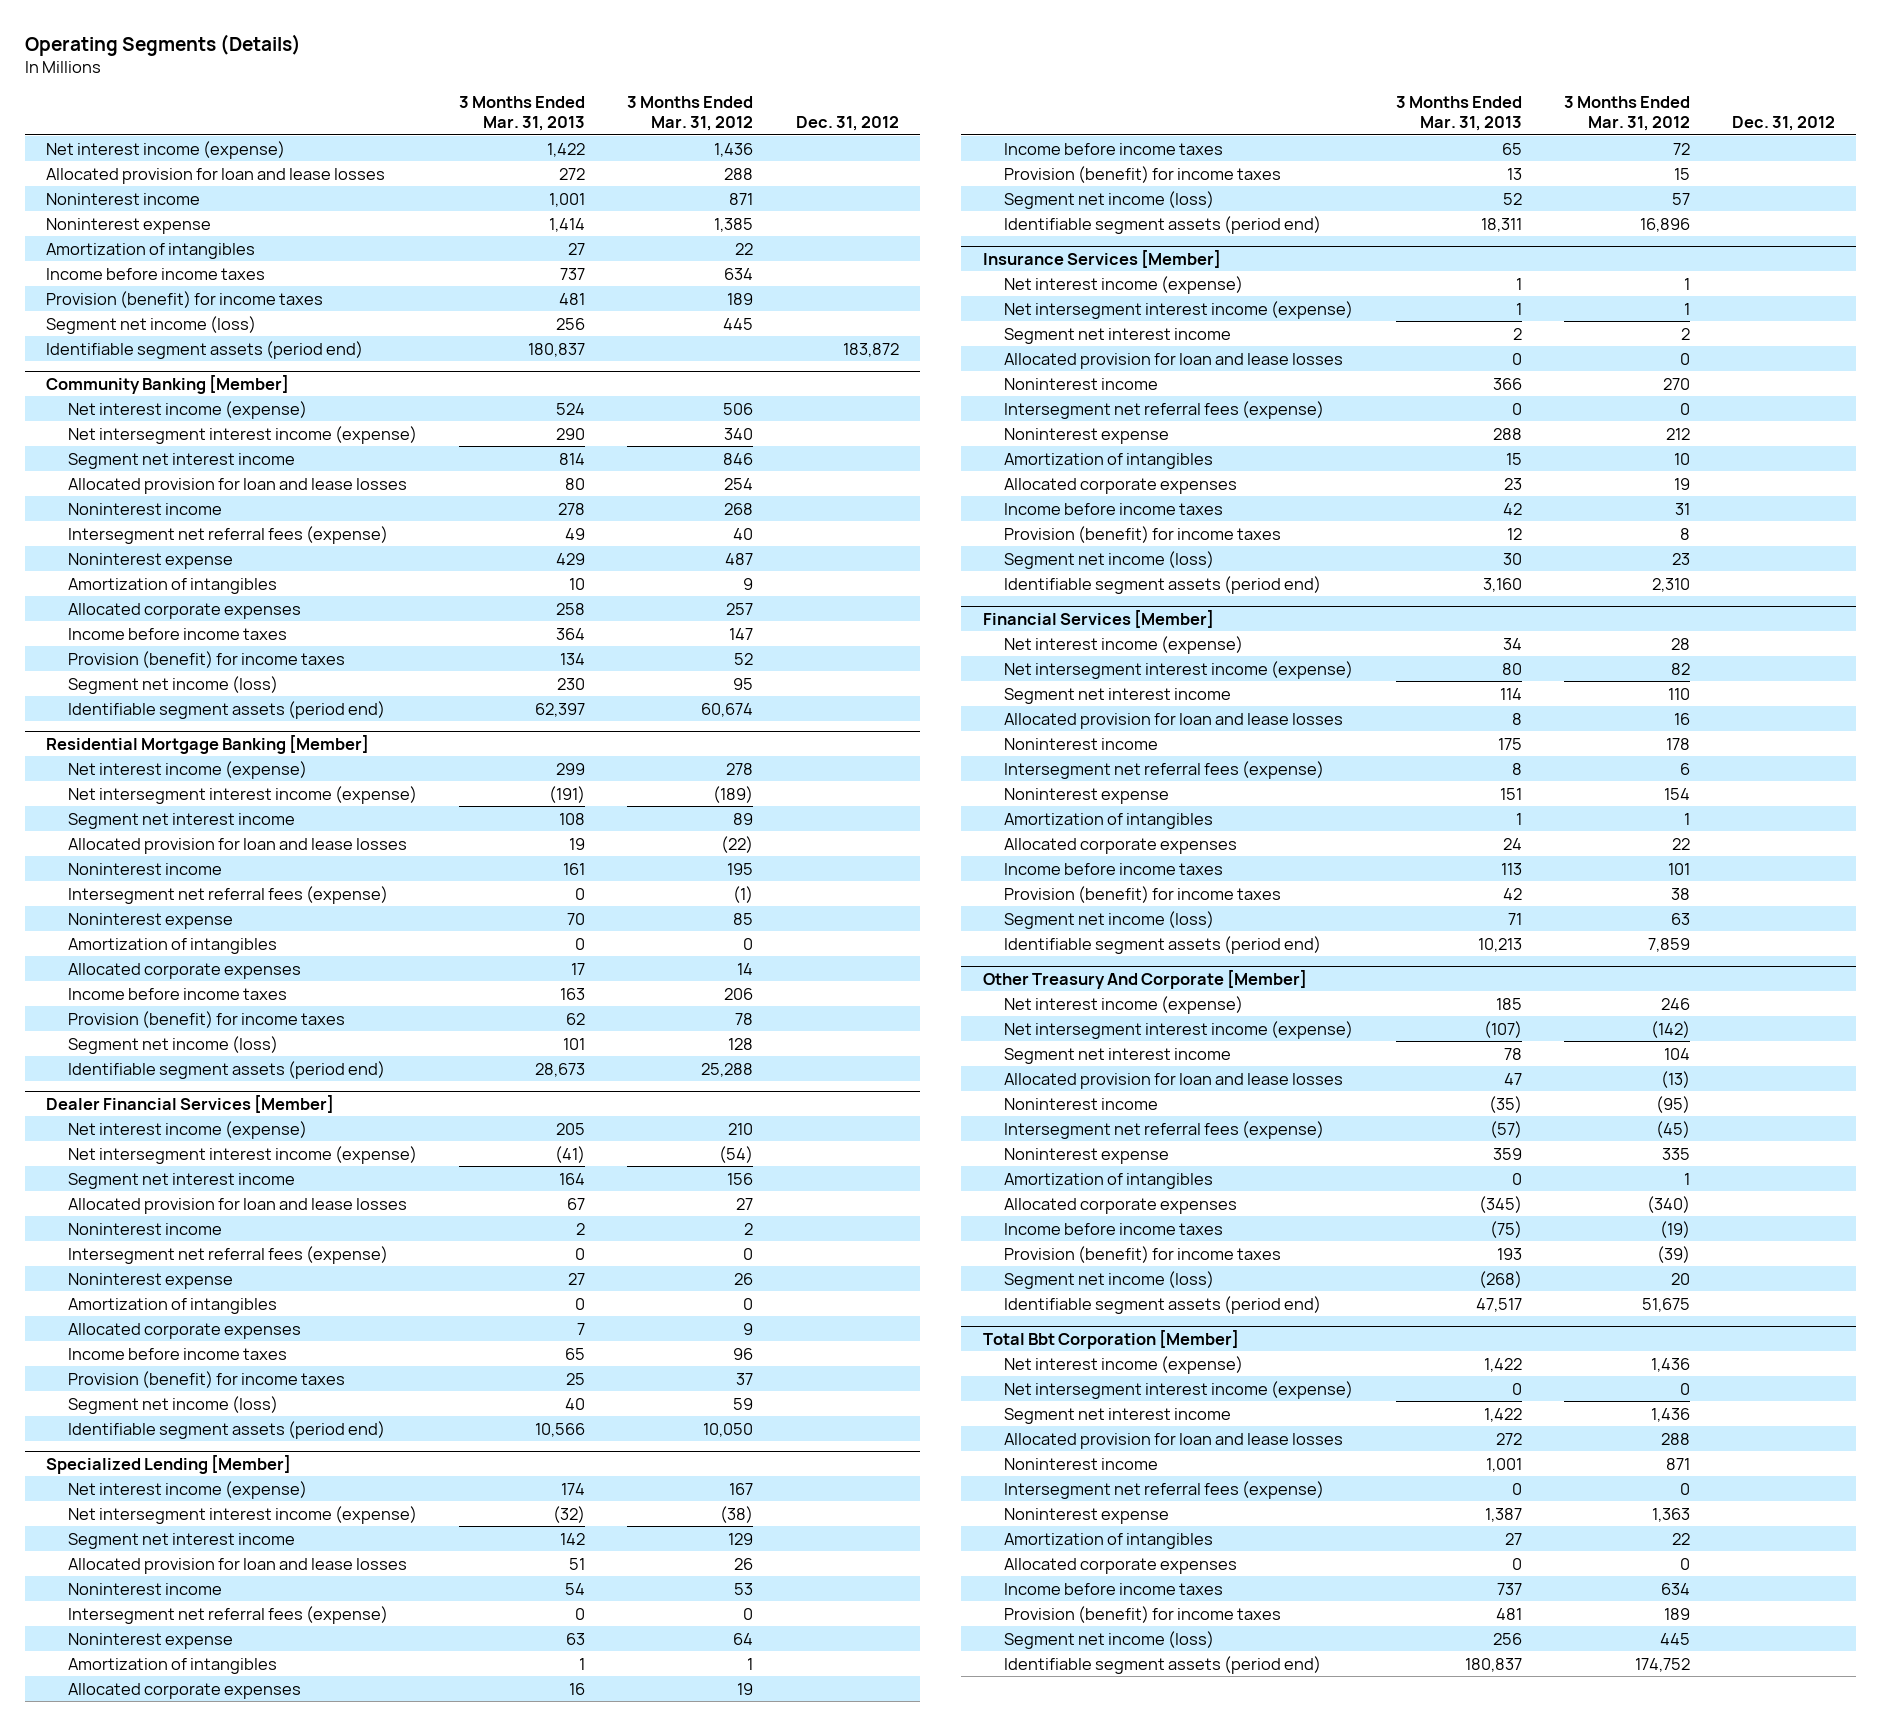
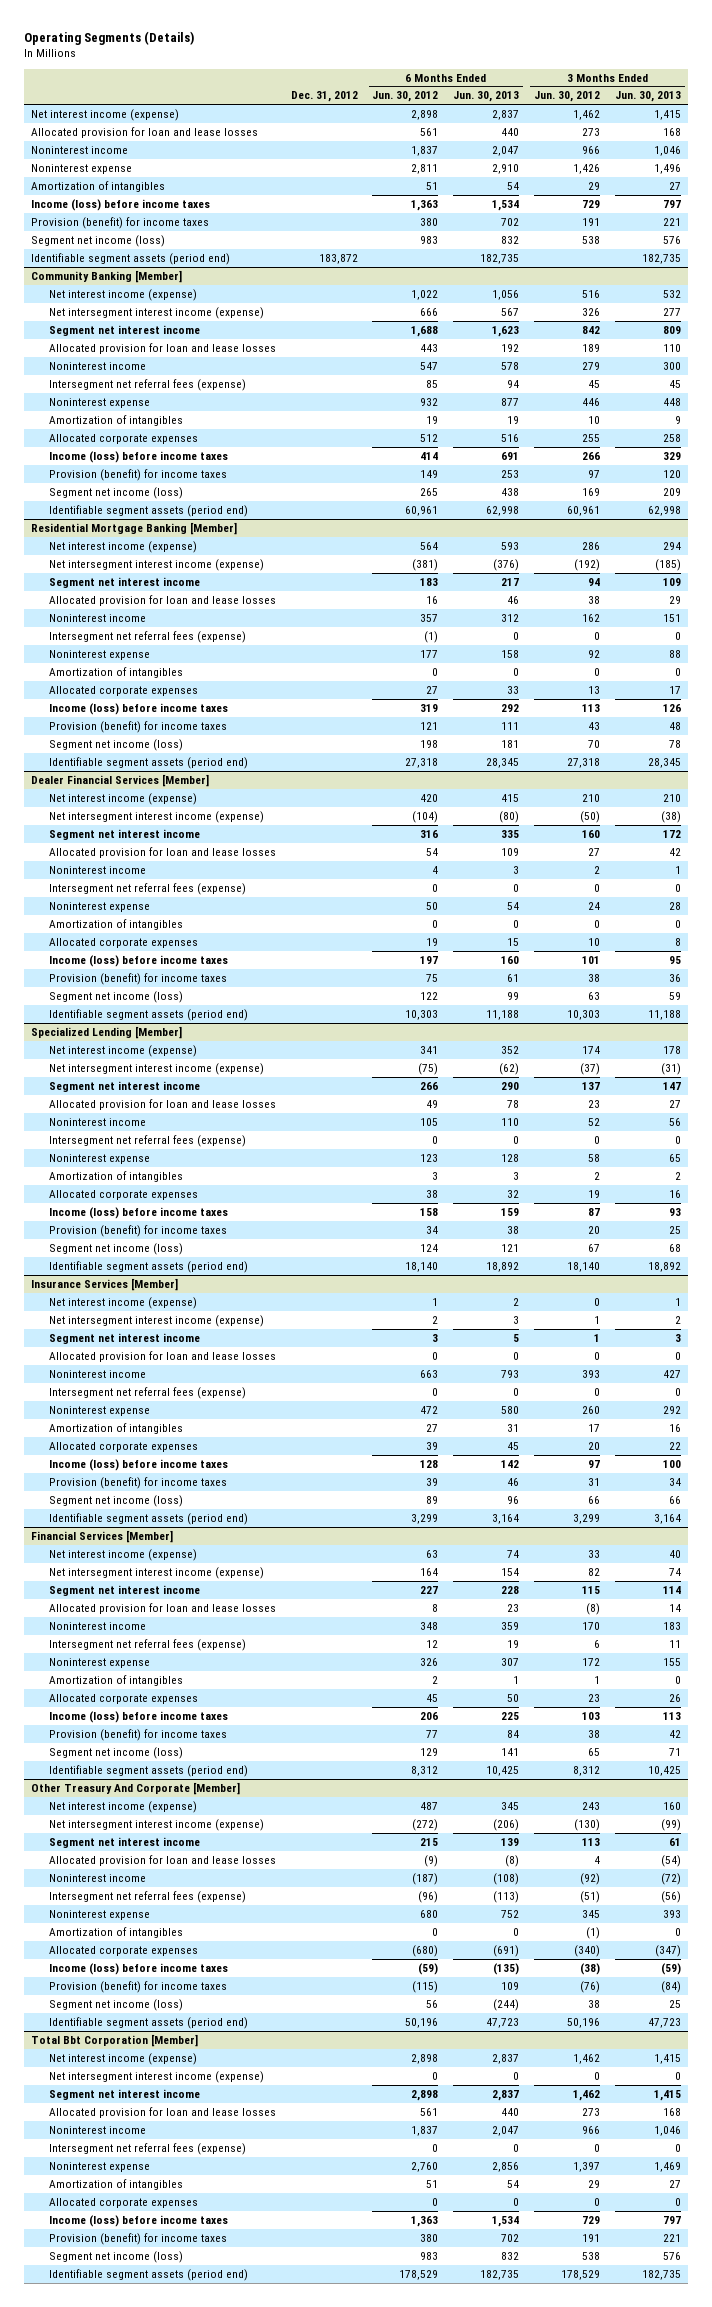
- | 3 Months Ended Mar. 31, 2013 | 3 Months Ended Mar. 31, 2012 | Dec. 31, 2012
+ | Dec. 31, 2012 | 6 Months Ended Jun. 30, 2012 | 6 Months Ended Jun. 30, 2013 | 3 Months Ended Jun. 30, 2012 | 3 Months Ended Jun. 30, 2013
- Income before income taxes | 737 | 634 |
+ Income (loss) before income taxes | | 1,363 | 1,534 | 729 | 797
@ Community Banking [Member]
- Income before income taxes | 364 | 147 |
+ Income (loss) before income taxes | | 414 | 691 | 266 | 329
@ Residential Mortgage Banking [Member]
- Income before income taxes | 163 | 206 |
+ Income (loss) before income taxes | | 319 | 292 | 113 | 126
@ Dealer Financial Services [Member]
- Income before income taxes | 65 | 96 |
+ Income (loss) before income taxes | | 197 | 160 | 101 | 95
@ Specialized Lending [Member]
- Income before income taxes | 65 | 72 |
+ Income (loss) before income taxes | | 158 | 159 | 87 | 93
@ Insurance Services [Member]
- Income before income taxes | 42 | 31 |
+ Income (loss) before income taxes | | 128 | 142 | 97 | 100
@ Financial Services [Member]
- Income before income taxes | 113 | 101 |
+ Income (loss) before income taxes | | 206 | 225 | 103 | 113
@ Other Treasury And Corporate [Member]
- Income before income taxes | (75) | (19) |
+ Income (loss) before income taxes | | (59) | (135) | (38) | (59)
@ Total Bbt Corporation [Member]
- Income before income taxes | 737 | 634 |
+ Income (loss) before income taxes | | 1,363 | 1,534 | 729 | 797

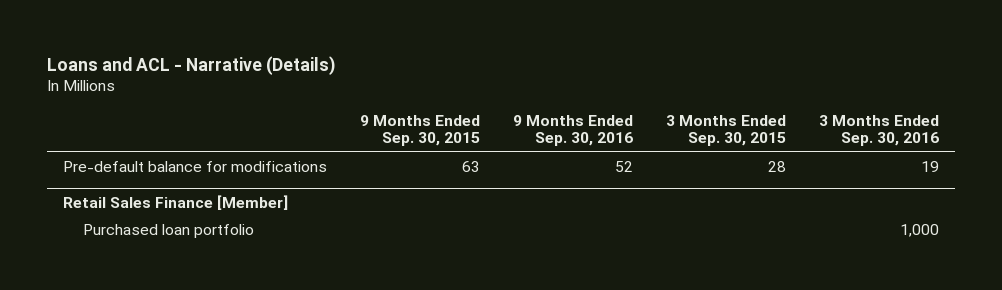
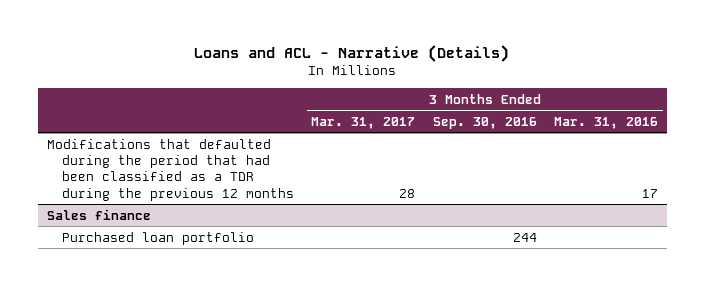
- | 9 Months Ended Sep. 30, 2015 | 9 Months Ended Sep. 30, 2016 | 3 Months Ended Sep. 30, 2015 | 3 Months Ended Sep. 30, 2016
+ | 3 Months Ended Mar. 31, 2017 | 3 Months Ended Sep. 30, 2016 | 3 Months Ended Mar. 31, 2016
- Pre-default balance for modifications | 63 | 52 | 28 | 19
- Retail Sales Finance [Member]
- Purchased loan portfolio | | | | 1,000
+ Modifications that defaulted during the period that had been classified as a TDR during the previous 12 months | 28 | | 17
+ Sales finance
+ Purchased loan portfolio | | 244 |

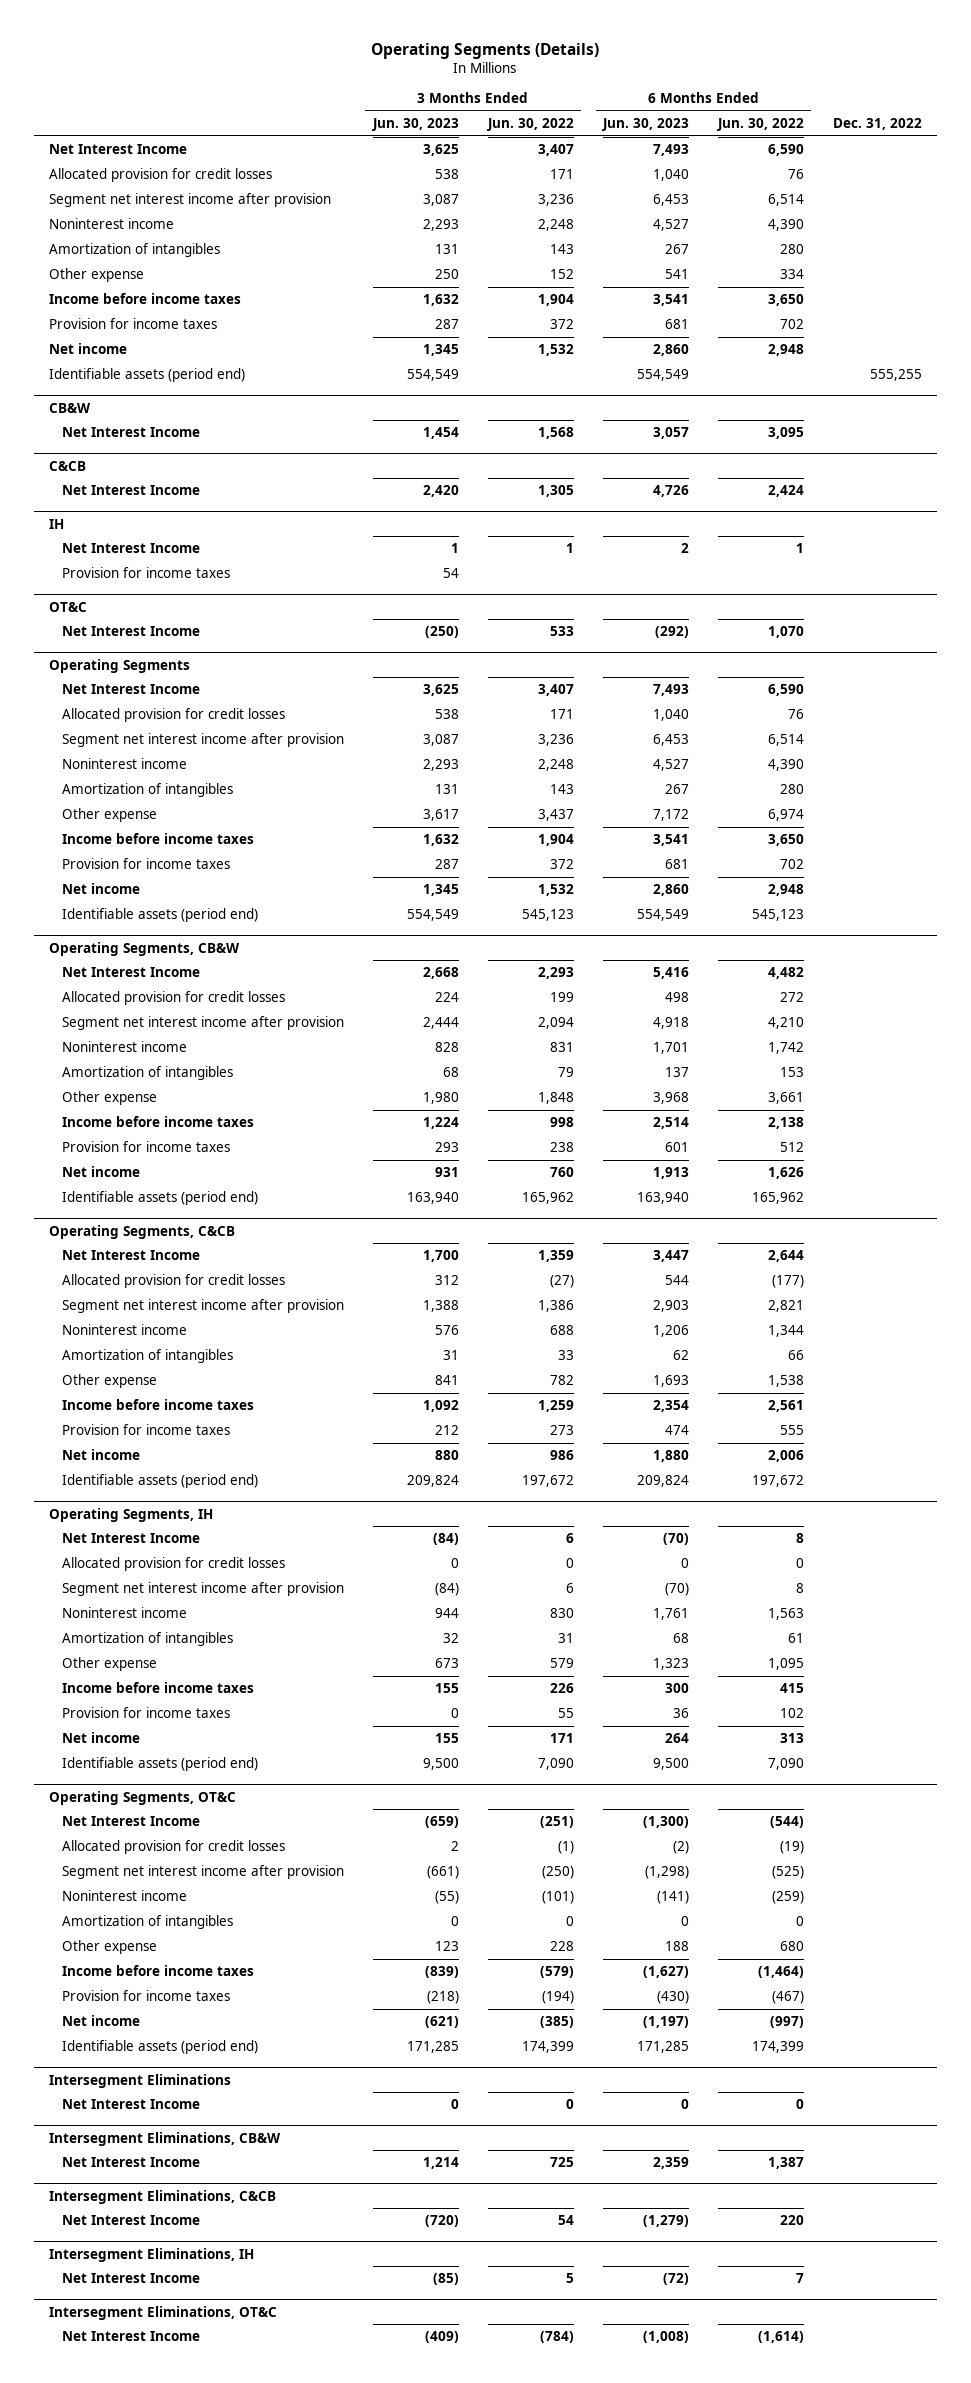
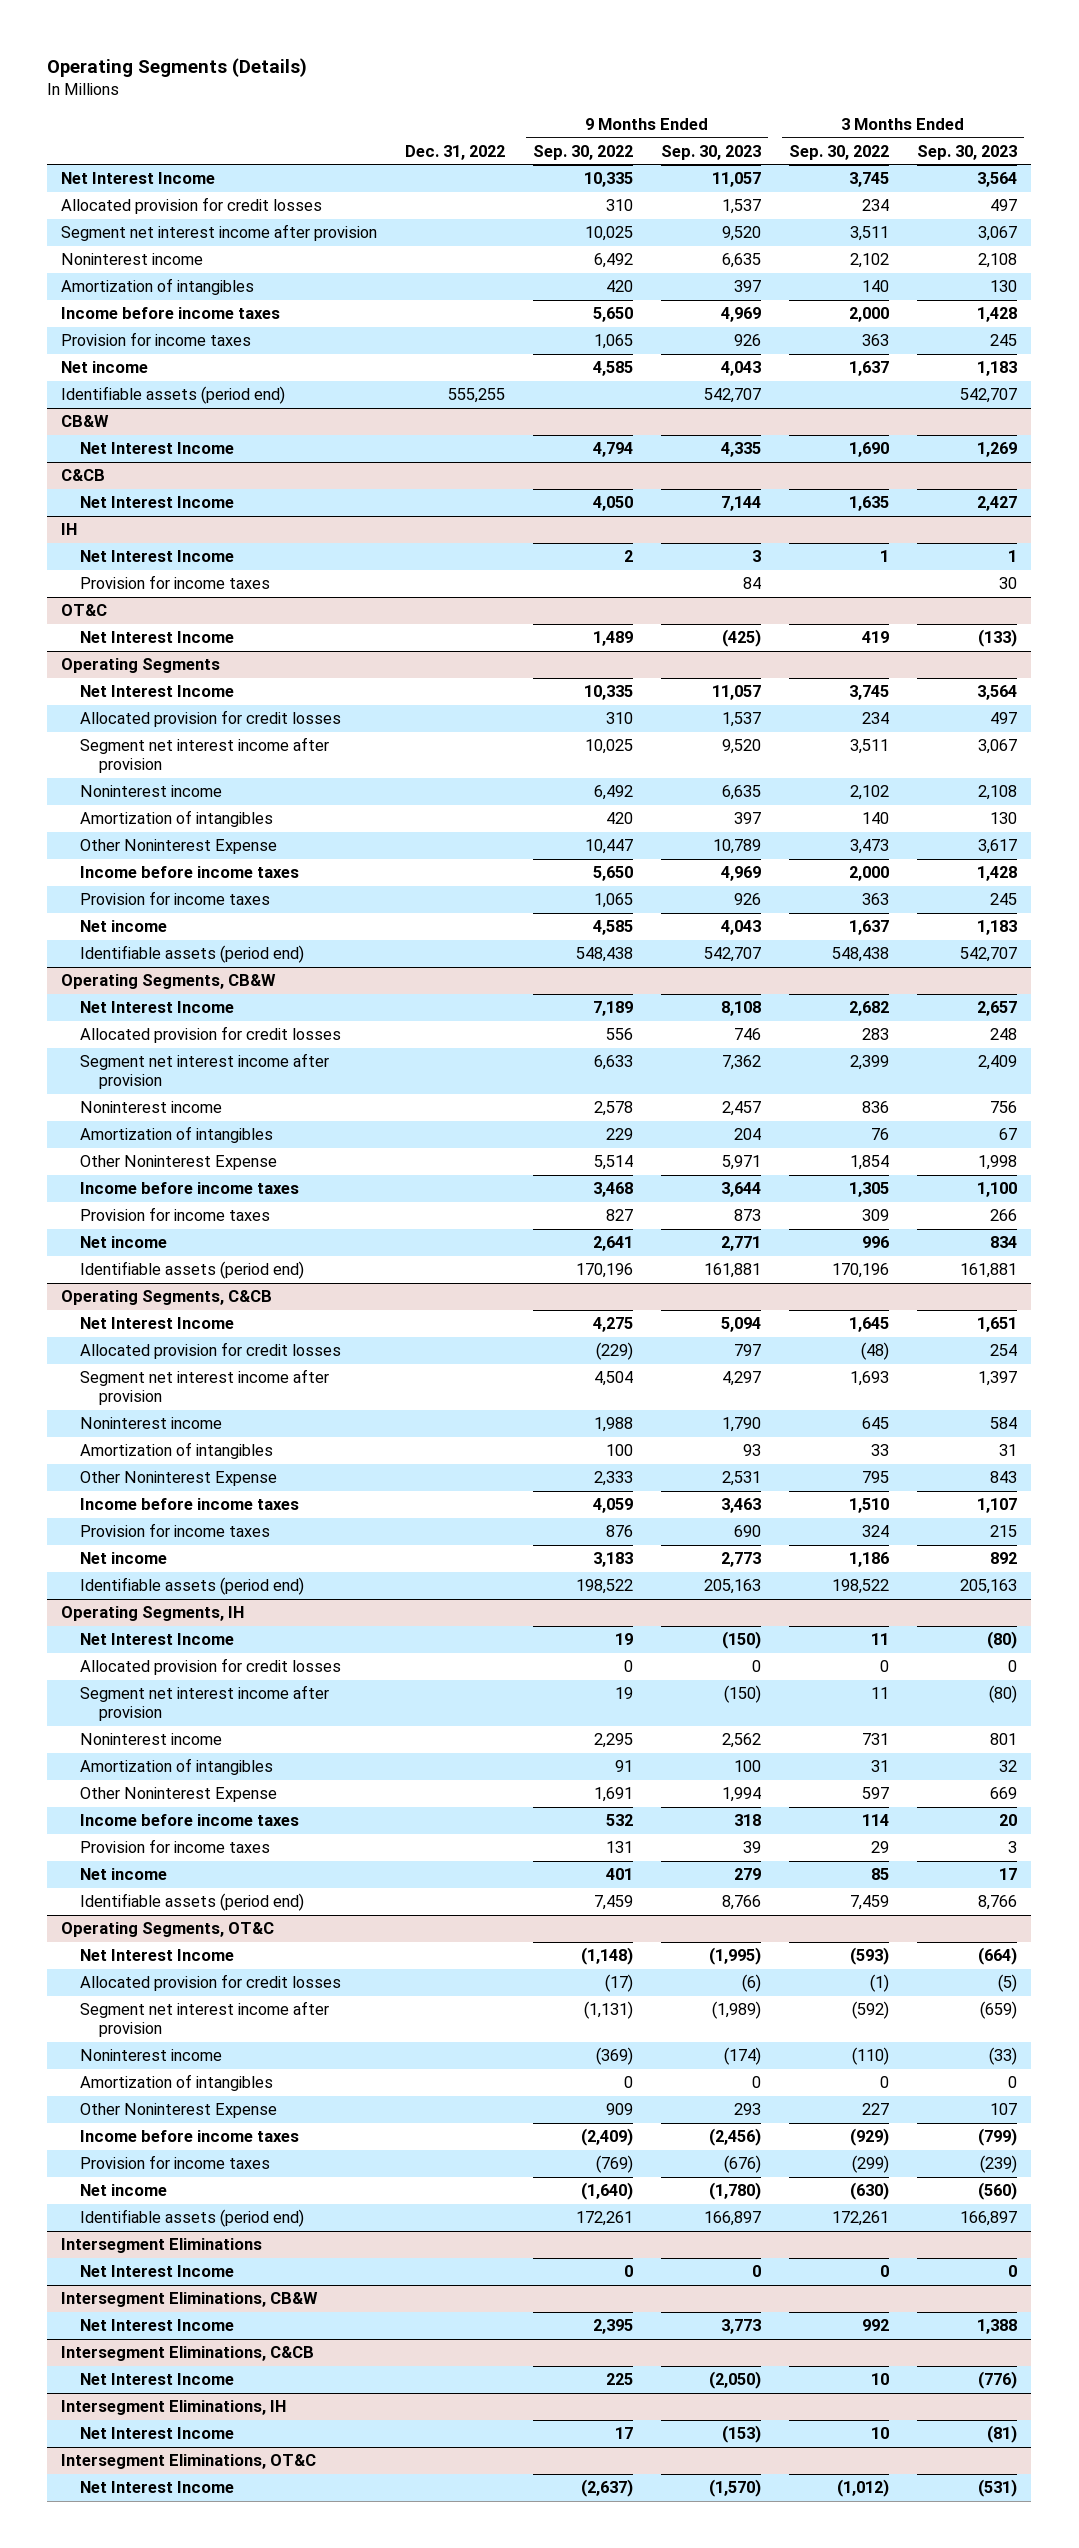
- | 3 Months Ended Jun. 30, 2023 | 3 Months Ended Jun. 30, 2022 | 6 Months Ended Jun. 30, 2023 | 6 Months Ended Jun. 30, 2022 | Dec. 31, 2022
+ | Dec. 31, 2022 | 9 Months Ended Sep. 30, 2022 | 9 Months Ended Sep. 30, 2023 | 3 Months Ended Sep. 30, 2022 | 3 Months Ended Sep. 30, 2023
- Other expense | 250 | 152 | 541 | 334 |
@ Operating Segments
- Other expense | 3,617 | 3,437 | 7,172 | 6,974 |
+ Other Noninterest Expense | | 10,447 | 10,789 | 3,473 | 3,617
@ Operating Segments, CB&W
- Other expense | 1,980 | 1,848 | 3,968 | 3,661 |
+ Other Noninterest Expense | | 5,514 | 5,971 | 1,854 | 1,998
@ Operating Segments, C&CB
- Other expense | 841 | 782 | 1,693 | 1,538 |
+ Other Noninterest Expense | | 2,333 | 2,531 | 795 | 843
@ Operating Segments, IH
- Other expense | 673 | 579 | 1,323 | 1,095 |
+ Other Noninterest Expense | | 1,691 | 1,994 | 597 | 669
@ Operating Segments, OT&C
- Other expense | 123 | 228 | 188 | 680 |
+ Other Noninterest Expense | | 909 | 293 | 227 | 107

